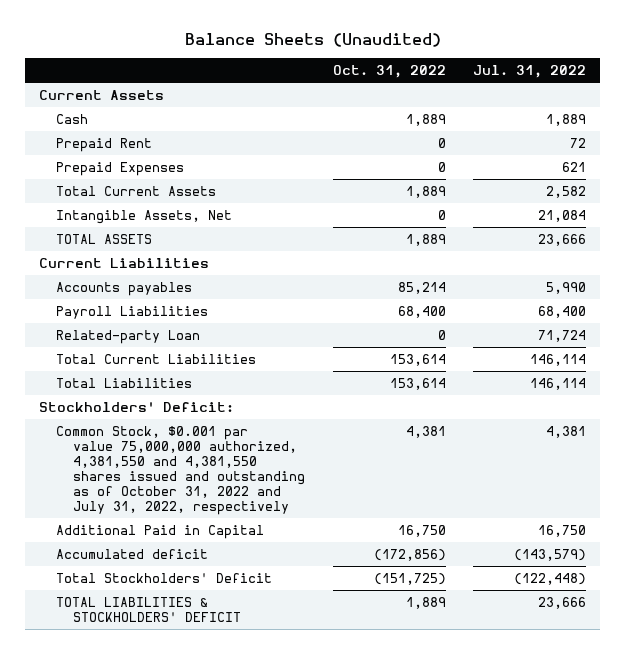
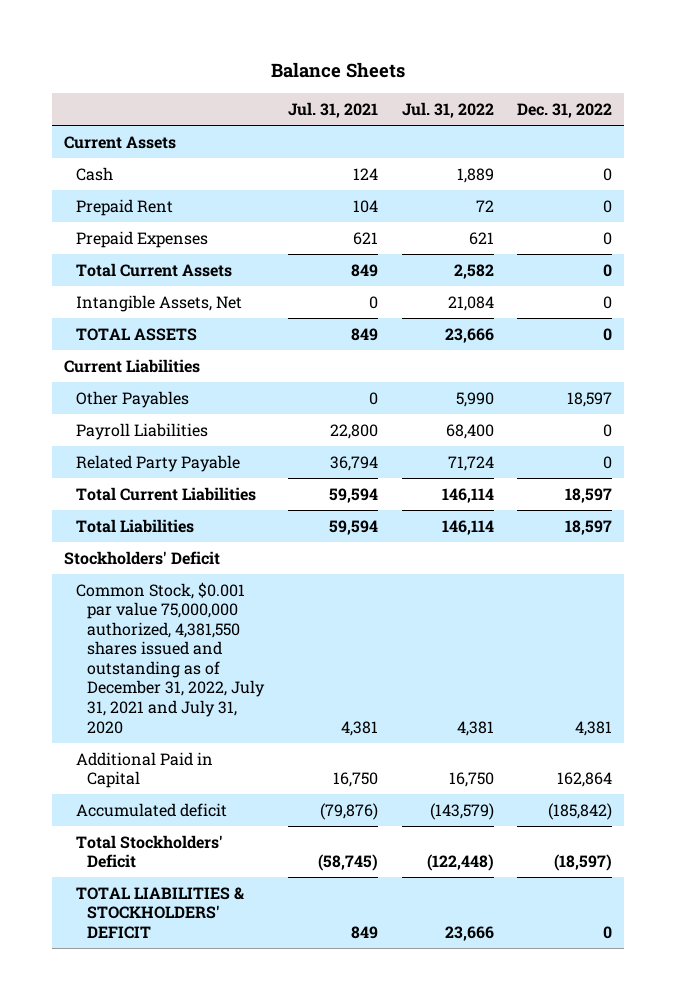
- Balance Sheets (Unaudited)
+ Balance Sheets
- | Oct. 31, 2022 | Jul. 31, 2022
+ | Jul. 31, 2021 | Jul. 31, 2022 | Dec. 31, 2022
- Accounts payables | 85,214 | 5,990
+ Other Payables | 0 | 5,990 | 18,597
- Related-party Loan | 0 | 71,724
+ Related Party Payable | 36,794 | 71,724 | 0
- Stockholders' Deficit:
- Common Stock, $0.001 par value 75,000,000 authorized, 4,381,550 and 4,381,550 shares issued and outstanding as of October 31, 2022 and July 31, 2022, respectively | 4,381 | 4,381
+ Stockholders' Deficit
+ Common Stock, $0.001 par value 75,000,000 authorized, 4,381,550 shares issued and outstanding as of December 31, 2022, July 31, 2021 and July 31, 2020 | 4,381 | 4,381 | 4,381

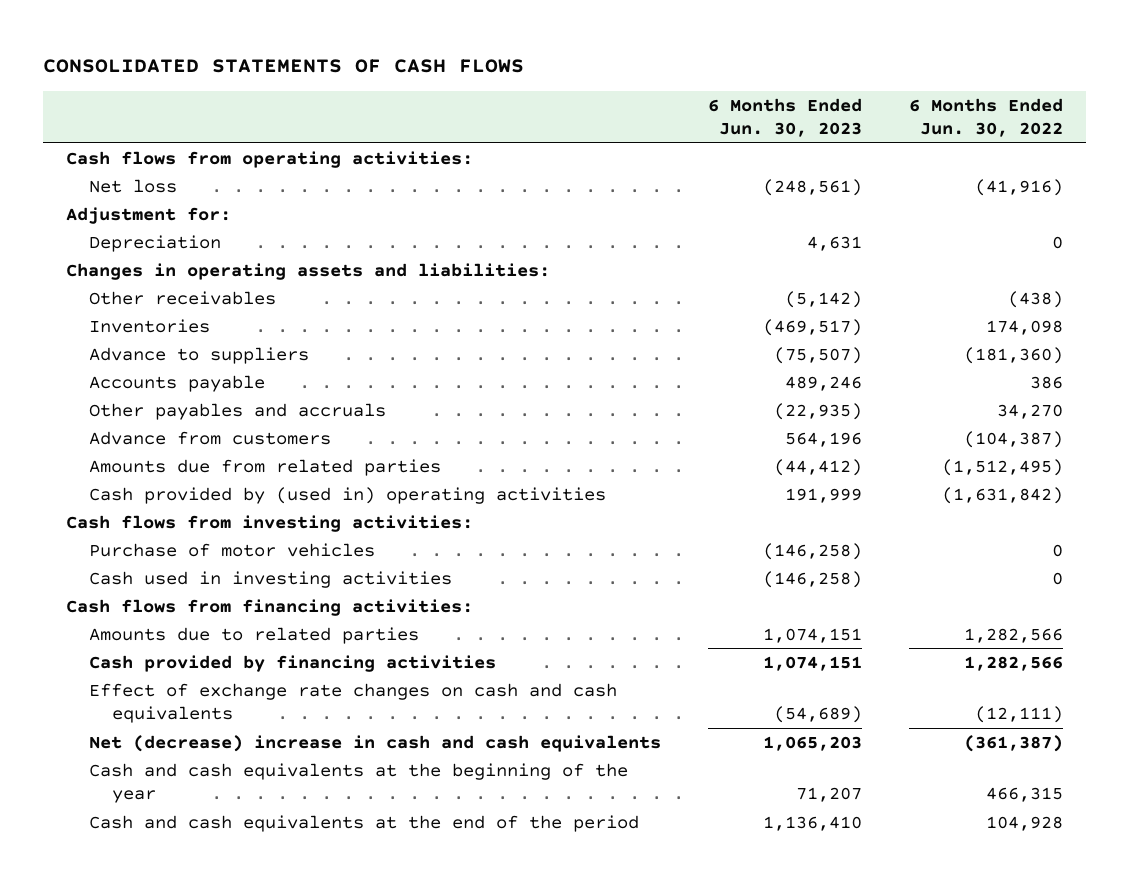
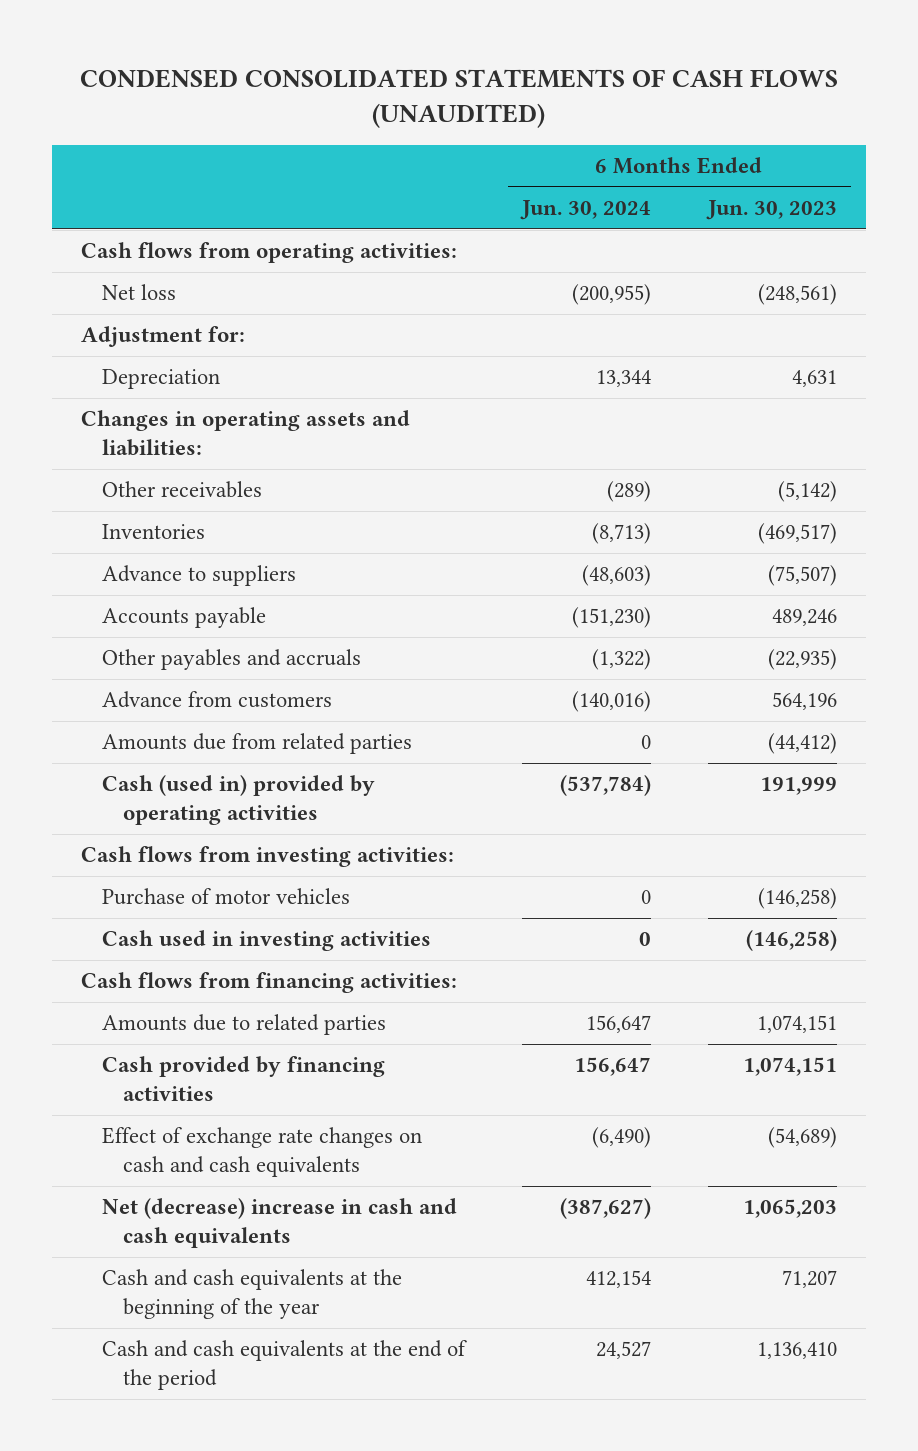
- CONSOLIDATED STATEMENTS OF CASH FLOWS
+ CONDENSED CONSOLIDATED STATEMENTS OF CASH FLOWS (UNAUDITED)
- | 6 Months Ended Jun. 30, 2023 | 6 Months Ended Jun. 30, 2022
+ | 6 Months Ended Jun. 30, 2024 | 6 Months Ended Jun. 30, 2023
- Cash provided by (used in) operating activities | 191,999 | (1,631,842)
+ Cash (used in) provided by operating activities | (537,784) | 191,999

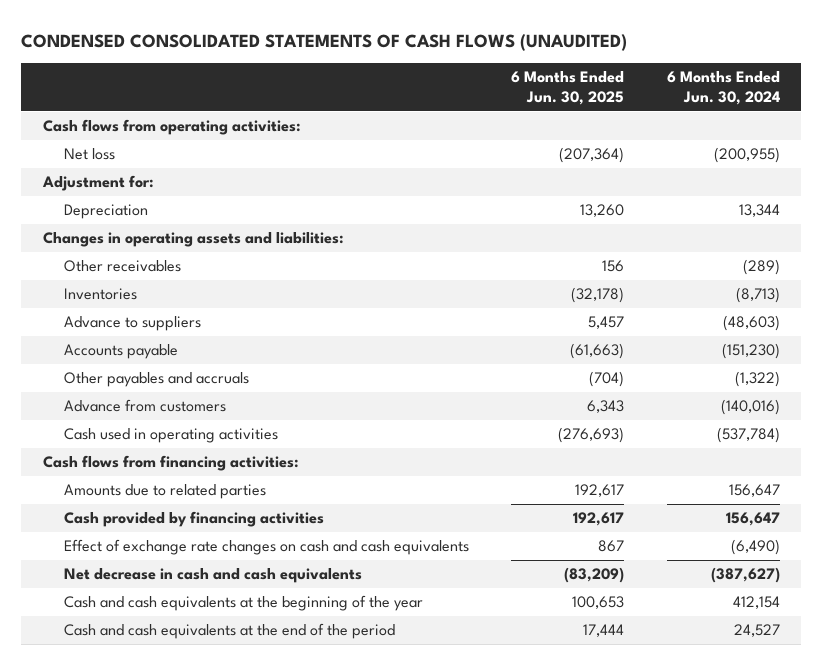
- | 6 Months Ended Jun. 30, 2024 | 6 Months Ended Jun. 30, 2023
+ | 6 Months Ended Jun. 30, 2025 | 6 Months Ended Jun. 30, 2024
- Amounts due from related parties | 0 | (44,412)
- Cash (used in) provided by operating activities | (537,784) | 191,999
- Cash flows from investing activities:
- Purchase of motor vehicles | 0 | (146,258)
- Cash used in investing activities | 0 | (146,258)
+ Cash used in operating activities | (276,693) | (537,784)
- Net (decrease) increase in cash and cash equivalents | (387,627) | 1,065,203
+ Net decrease in cash and cash equivalents | (83,209) | (387,627)

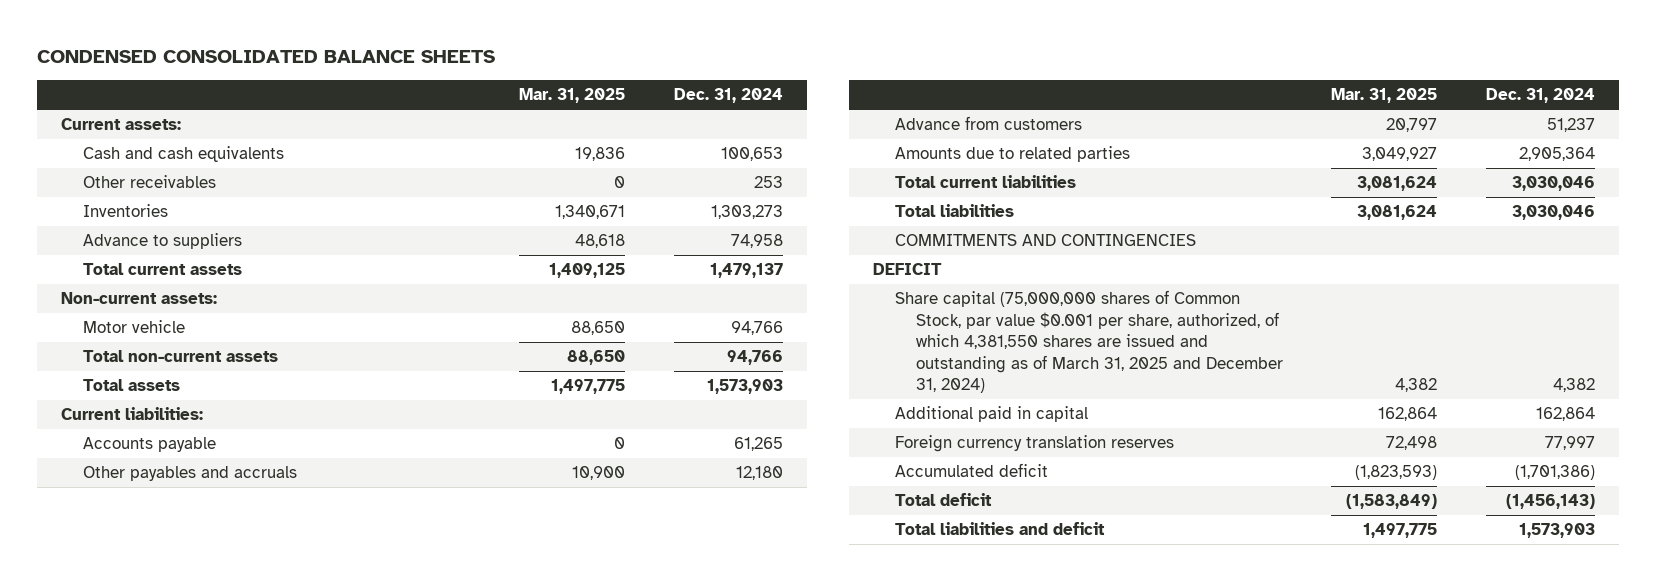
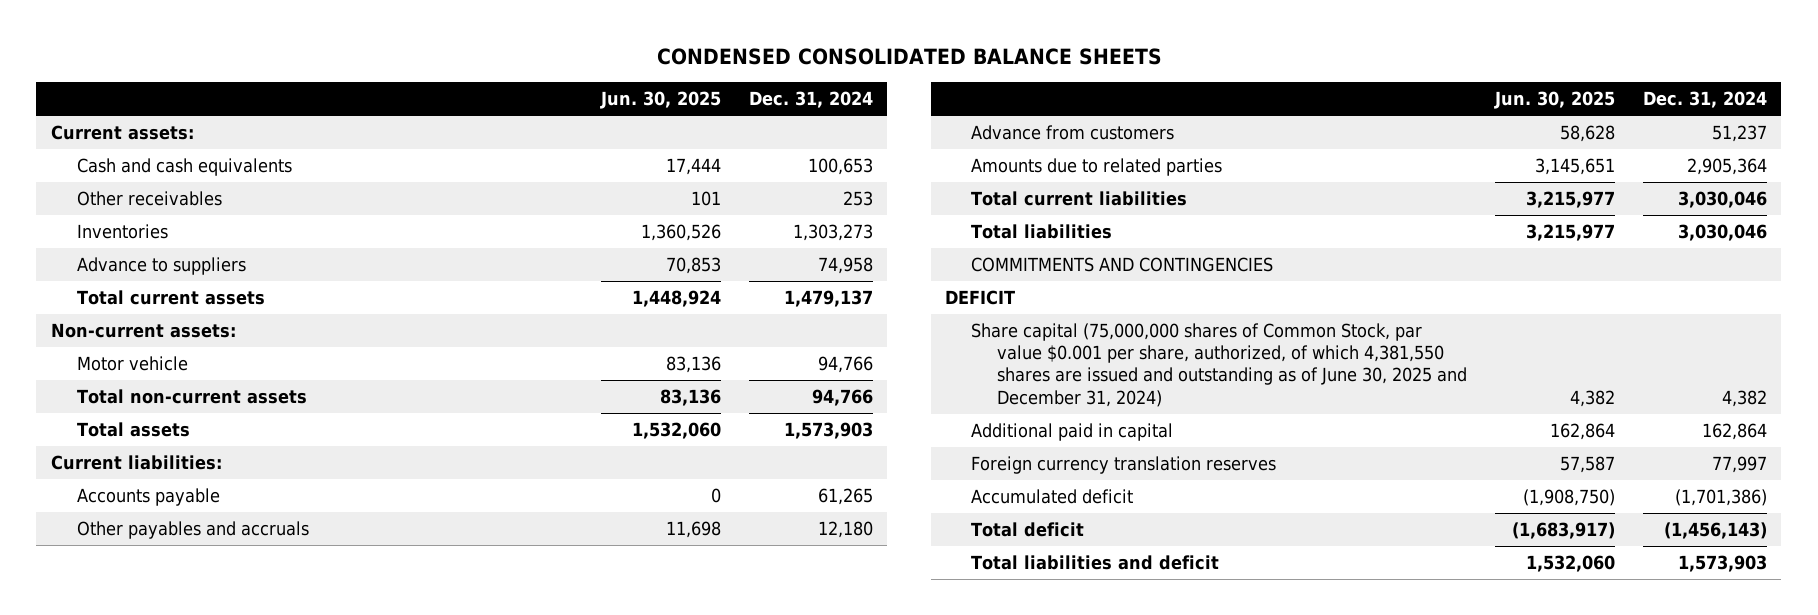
- | Mar. 31, 2025 | Dec. 31, 2024
+ | Jun. 30, 2025 | Dec. 31, 2024
- Share capital (75,000,000 shares of Common Stock, par value $0.001 per share, authorized, of which 4,381,550 shares are issued and outstanding as of March 31, 2025 and December 31, 2024) | 4,382 | 4,382
+ Share capital (75,000,000 shares of Common Stock, par value $0.001 per share, authorized, of which 4,381,550 shares are issued and outstanding as of June 30, 2025 and December 31, 2024) | 4,382 | 4,382

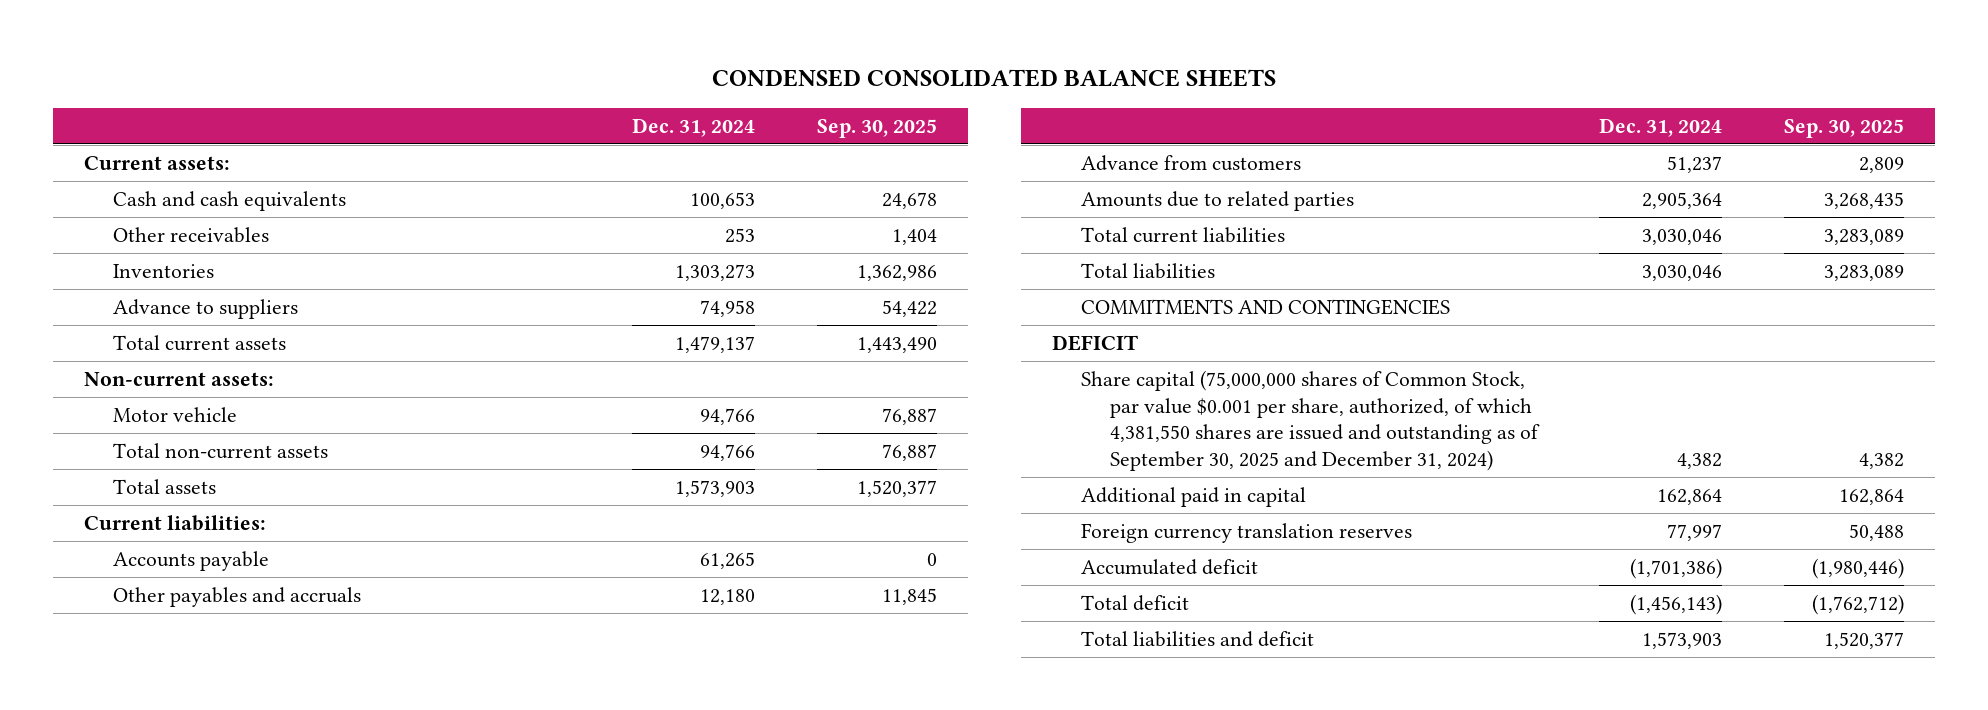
- | Jun. 30, 2025 | Dec. 31, 2024
+ | Dec. 31, 2024 | Sep. 30, 2025
- Share capital (75,000,000 shares of Common Stock, par value $0.001 per share, authorized, of which 4,381,550 shares are issued and outstanding as of June 30, 2025 and December 31, 2024) | 4,382 | 4,382
+ Share capital (75,000,000 shares of Common Stock, par value $0.001 per share, authorized, of which 4,381,550 shares are issued and outstanding as of September 30, 2025 and December 31, 2024) | 4,382 | 4,382

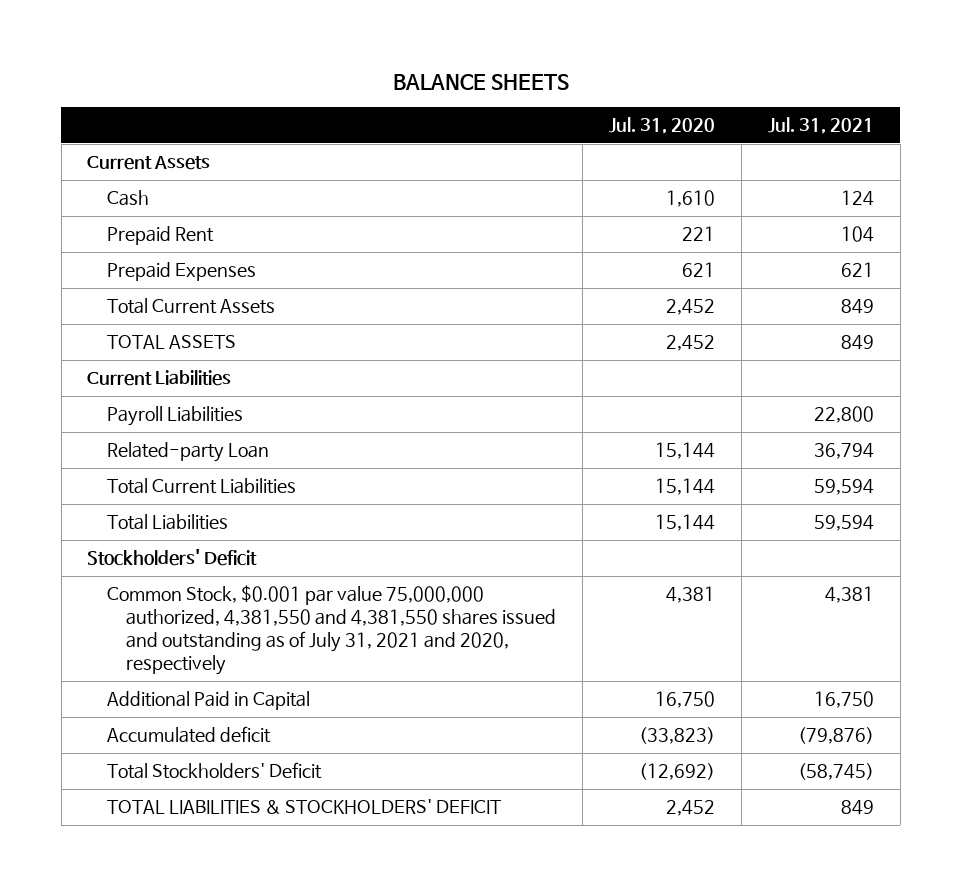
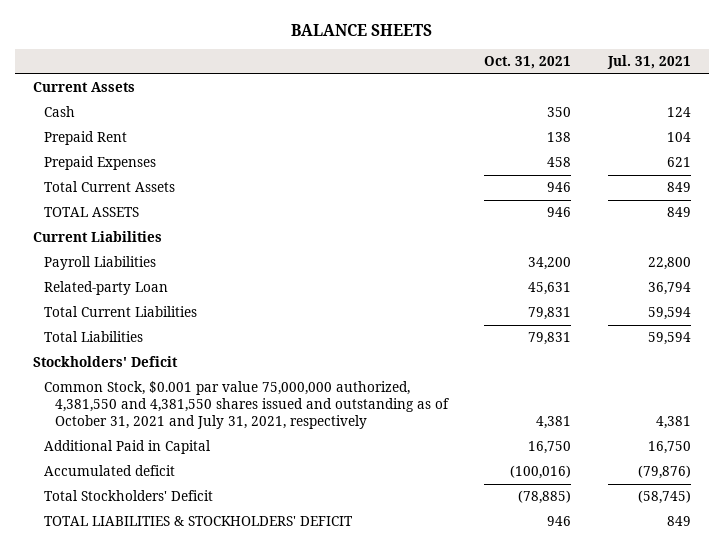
- | Jul. 31, 2020 | Jul. 31, 2021
+ | Oct. 31, 2021 | Jul. 31, 2021
- Common Stock, $0.001 par value 75,000,000 authorized, 4,381,550 and 4,381,550 shares issued and outstanding as of July 31, 2021 and 2020, respectively | 4,381 | 4,381
+ Common Stock, $0.001 par value 75,000,000 authorized, 4,381,550 and 4,381,550 shares issued and outstanding as of October 31, 2021 and July 31, 2021, respectively | 4,381 | 4,381

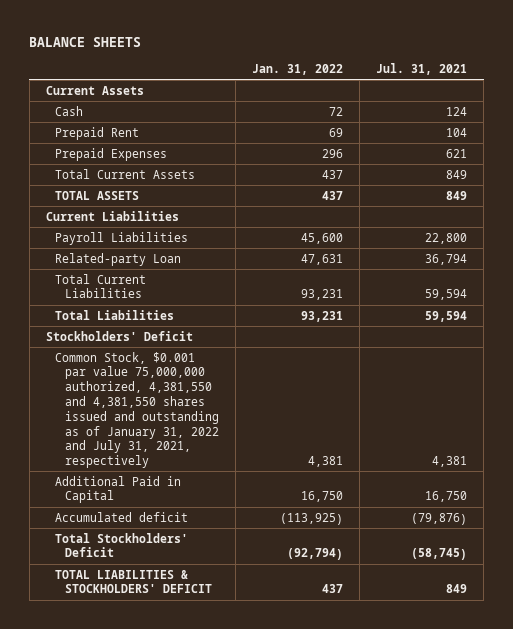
- | Oct. 31, 2021 | Jul. 31, 2021
+ | Jan. 31, 2022 | Jul. 31, 2021
- Common Stock, $0.001 par value 75,000,000 authorized, 4,381,550 and 4,381,550 shares issued and outstanding as of October 31, 2021 and July 31, 2021, respectively | 4,381 | 4,381
+ Common Stock, $0.001 par value 75,000,000 authorized, 4,381,550 and 4,381,550 shares issued and outstanding as of January 31, 2022 and July 31, 2021, respectively | 4,381 | 4,381

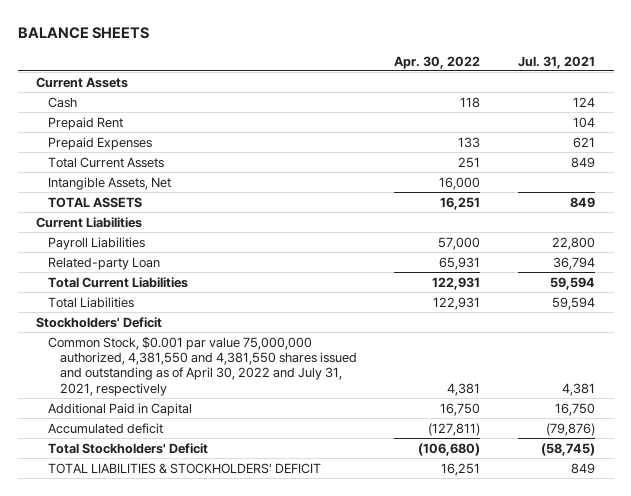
- | Jan. 31, 2022 | Jul. 31, 2021
+ | Apr. 30, 2022 | Jul. 31, 2021
+ Intangible Assets, Net | 16,000 |
- Common Stock, $0.001 par value 75,000,000 authorized, 4,381,550 and 4,381,550 shares issued and outstanding as of January 31, 2022 and July 31, 2021, respectively | 4,381 | 4,381
+ Common Stock, $0.001 par value 75,000,000 authorized, 4,381,550 and 4,381,550 shares issued and outstanding as of April 30, 2022 and July 31, 2021, respectively | 4,381 | 4,381

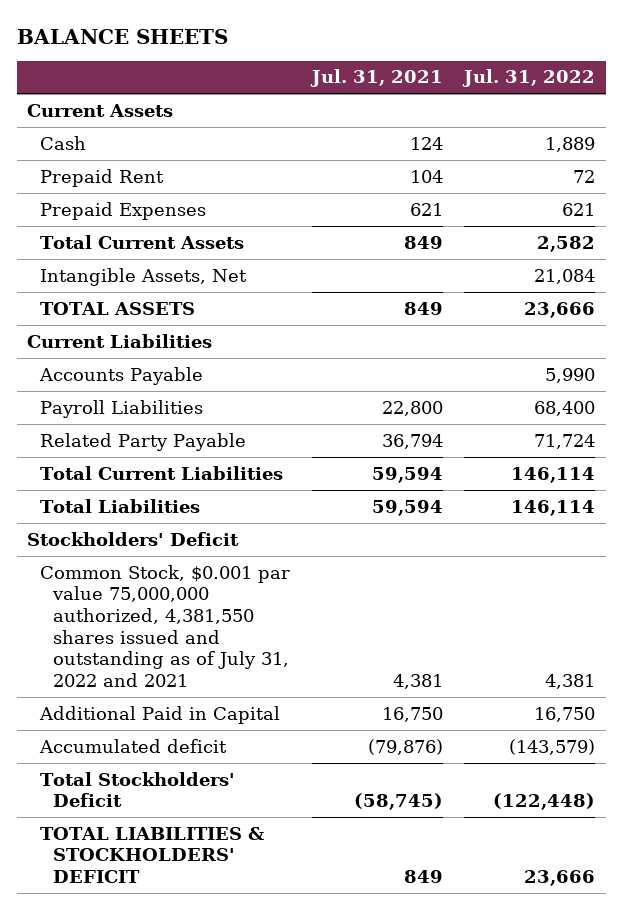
- | Apr. 30, 2022 | Jul. 31, 2021
+ | Jul. 31, 2021 | Jul. 31, 2022
+ Accounts Payable | | 5,990
- Related-party Loan | 65,931 | 36,794
+ Related Party Payable | 36,794 | 71,724
- Common Stock, $0.001 par value 75,000,000 authorized, 4,381,550 and 4,381,550 shares issued and outstanding as of April 30, 2022 and July 31, 2021, respectively | 4,381 | 4,381
+ Common Stock, $0.001 par value 75,000,000 authorized, 4,381,550 shares issued and outstanding as of July 31, 2022 and 2021 | 4,381 | 4,381

